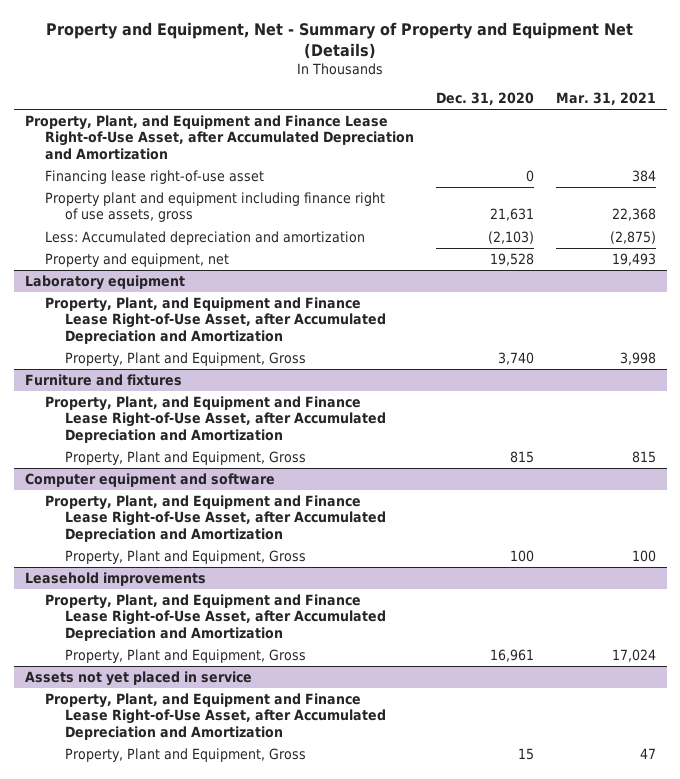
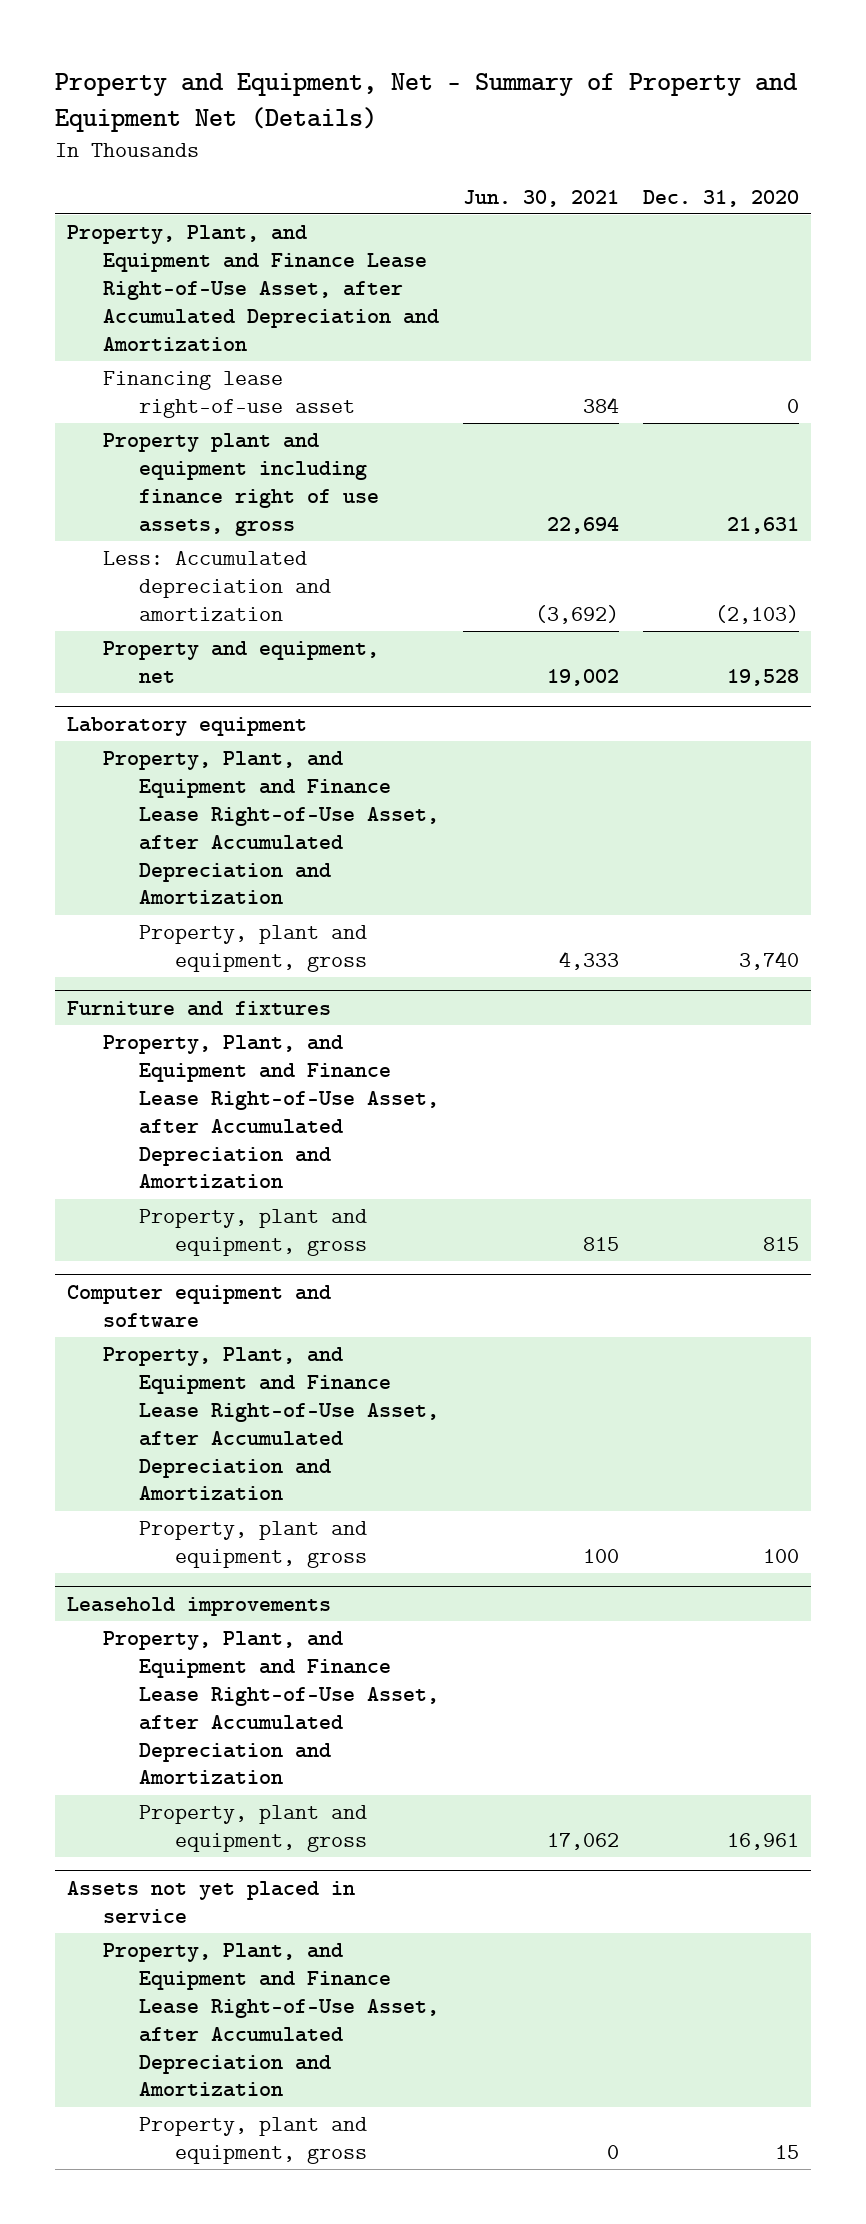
- | Dec. 31, 2020 | Mar. 31, 2021
+ | Jun. 30, 2021 | Dec. 31, 2020
@ Laboratory equipment
- Property, Plant and Equipment, Gross | 3,740 | 3,998
+ Property, plant and equipment, gross | 4,333 | 3,740
@ Furniture and fixtures
- Property, Plant and Equipment, Gross | 815 | 815
+ Property, plant and equipment, gross | 815 | 815
@ Computer equipment and software
- Property, Plant and Equipment, Gross | 100 | 100
+ Property, plant and equipment, gross | 100 | 100
@ Leasehold improvements
- Property, Plant and Equipment, Gross | 16,961 | 17,024
+ Property, plant and equipment, gross | 17,062 | 16,961
@ Assets not yet placed in service
- Property, Plant and Equipment, Gross | 15 | 47
+ Property, plant and equipment, gross | 0 | 15

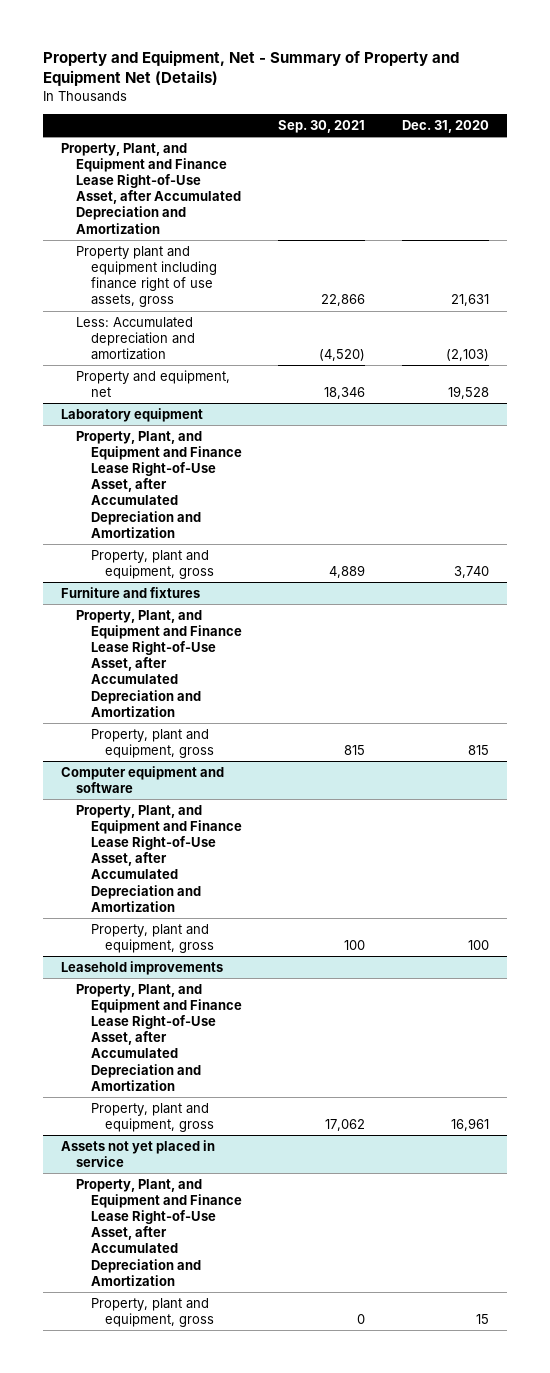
- | Jun. 30, 2021 | Dec. 31, 2020
+ | Sep. 30, 2021 | Dec. 31, 2020
- Financing lease right-of-use asset | 384 | 0

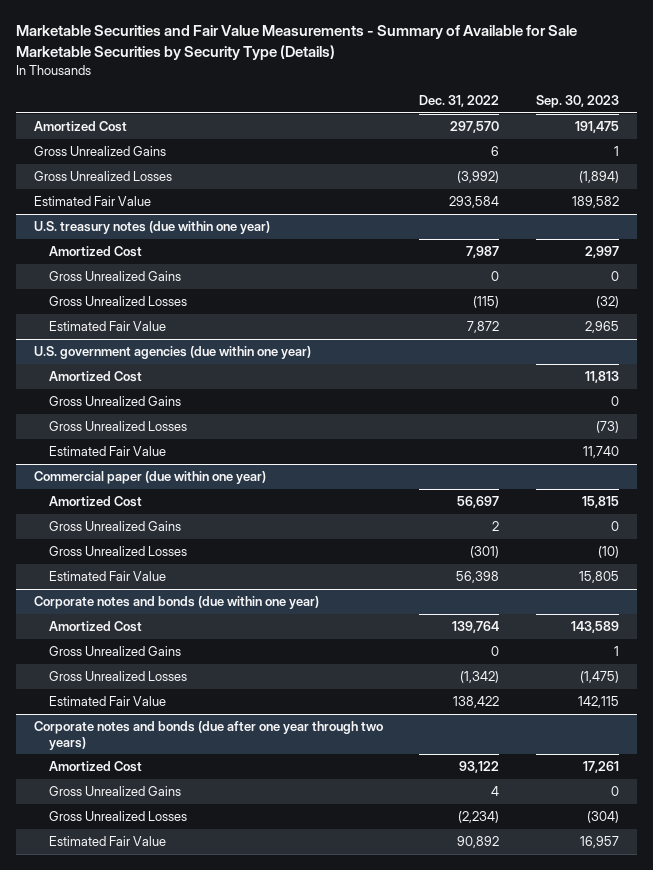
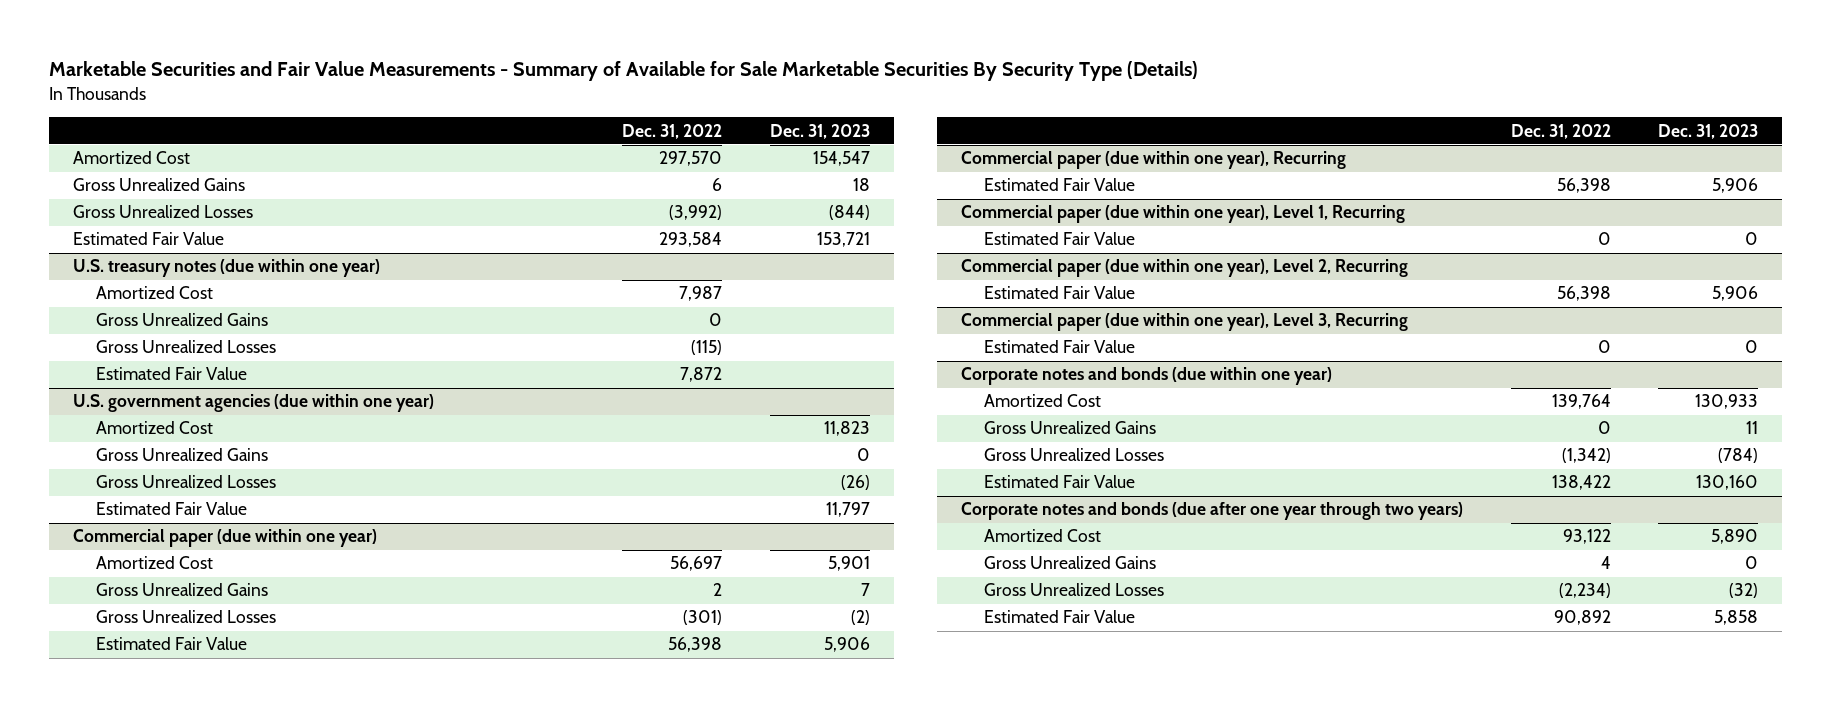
- Marketable Securities and Fair Value Measurements - Summary of Available for Sale Marketable Securities by Security Type (Details)
+ Marketable Securities and Fair Value Measurements - Summary of Available for Sale Marketable Securities By Security Type (Details)
- | Dec. 31, 2022 | Sep. 30, 2023
+ | Dec. 31, 2022 | Dec. 31, 2023
+ Commercial paper (due within one year), Recurring
+ Estimated Fair Value | 56,398 | 5,906
+ Commercial paper (due within one year), Level 1, Recurring
+ Estimated Fair Value | 0 | 0
+ Commercial paper (due within one year), Level 2, Recurring
+ Estimated Fair Value | 56,398 | 5,906
+ Commercial paper (due within one year), Level 3, Recurring
+ Estimated Fair Value | 0 | 0

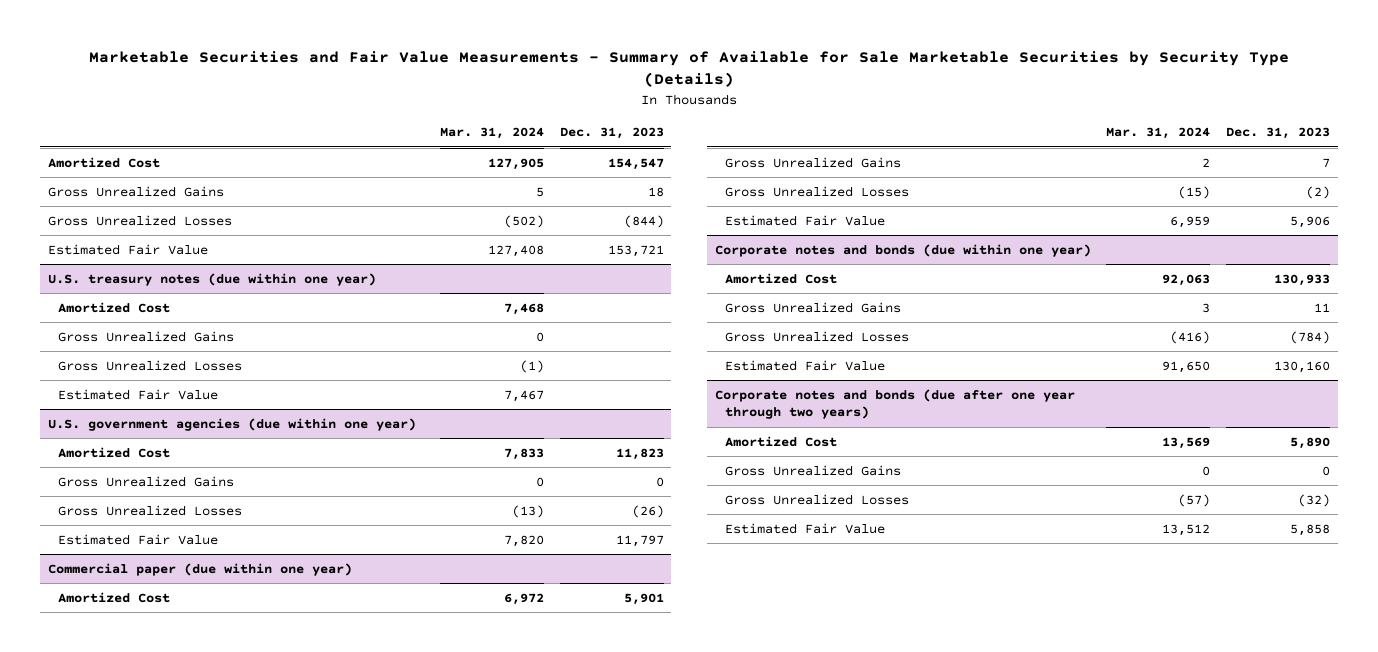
- Marketable Securities and Fair Value Measurements - Summary of Available for Sale Marketable Securities By Security Type (Details)
+ Marketable Securities and Fair Value Measurements - Summary of Available for Sale Marketable Securities by Security Type (Details)
- | Dec. 31, 2022 | Dec. 31, 2023
+ | Mar. 31, 2024 | Dec. 31, 2023
- Commercial paper (due within one year), Recurring
- Estimated Fair Value | 56,398 | 5,906
- Commercial paper (due within one year), Level 1, Recurring
- Estimated Fair Value | 0 | 0
- Commercial paper (due within one year), Level 2, Recurring
- Estimated Fair Value | 56,398 | 5,906
- Commercial paper (due within one year), Level 3, Recurring
- Estimated Fair Value | 0 | 0

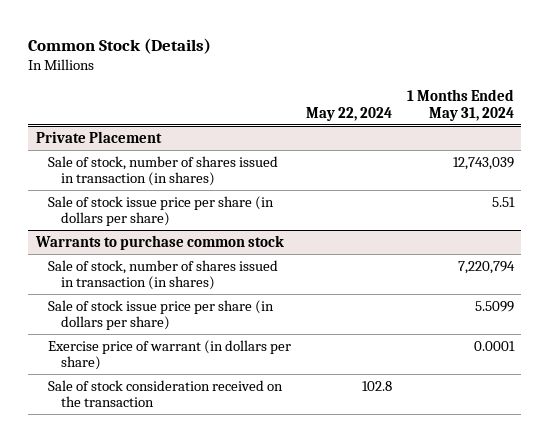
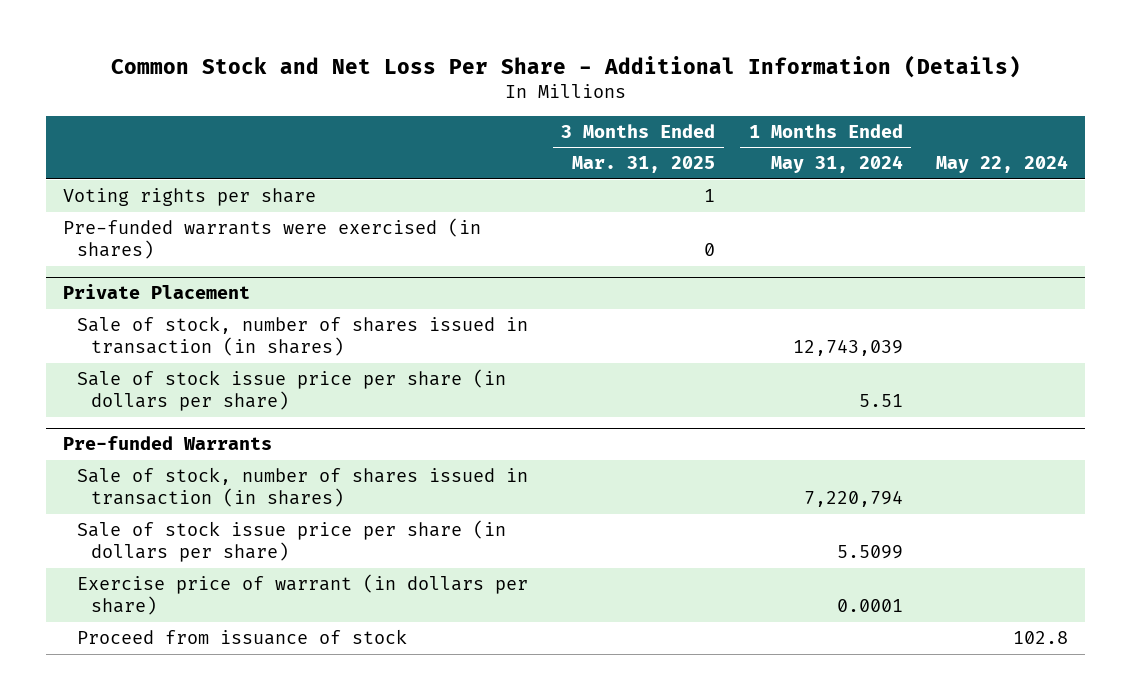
- Common Stock (Details)
+ Common Stock and Net Loss Per Share - Additional Information (Details)
- | May 22, 2024 | 1 Months Ended May 31, 2024
+ | 3 Months Ended Mar. 31, 2025 | 1 Months Ended May 31, 2024 | May 22, 2024
+ Voting rights per share | 1 | |
+ Pre-funded warrants were exercised (in shares) | 0 | |
- Warrants to purchase common stock
+ Pre-funded Warrants
- Sale of stock consideration received on the transaction | 102.8 |
+ Proceed from issuance of stock | | | 102.8

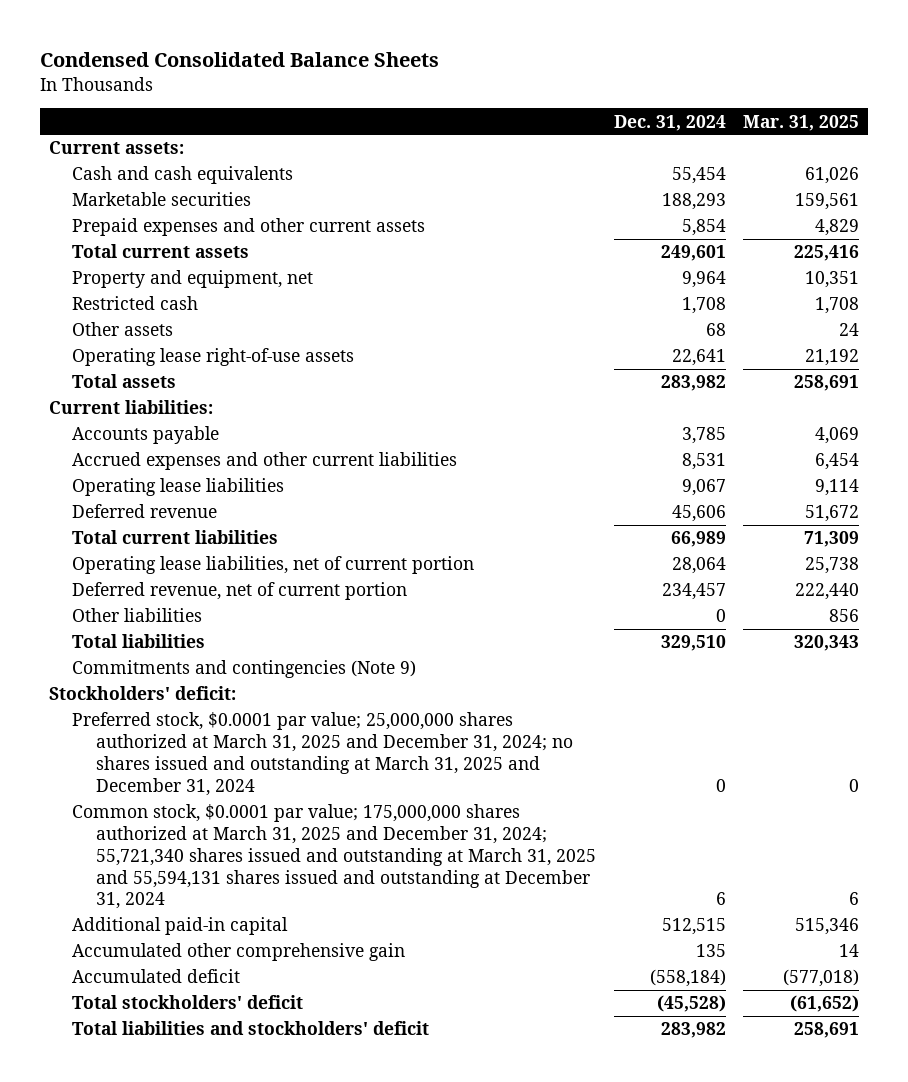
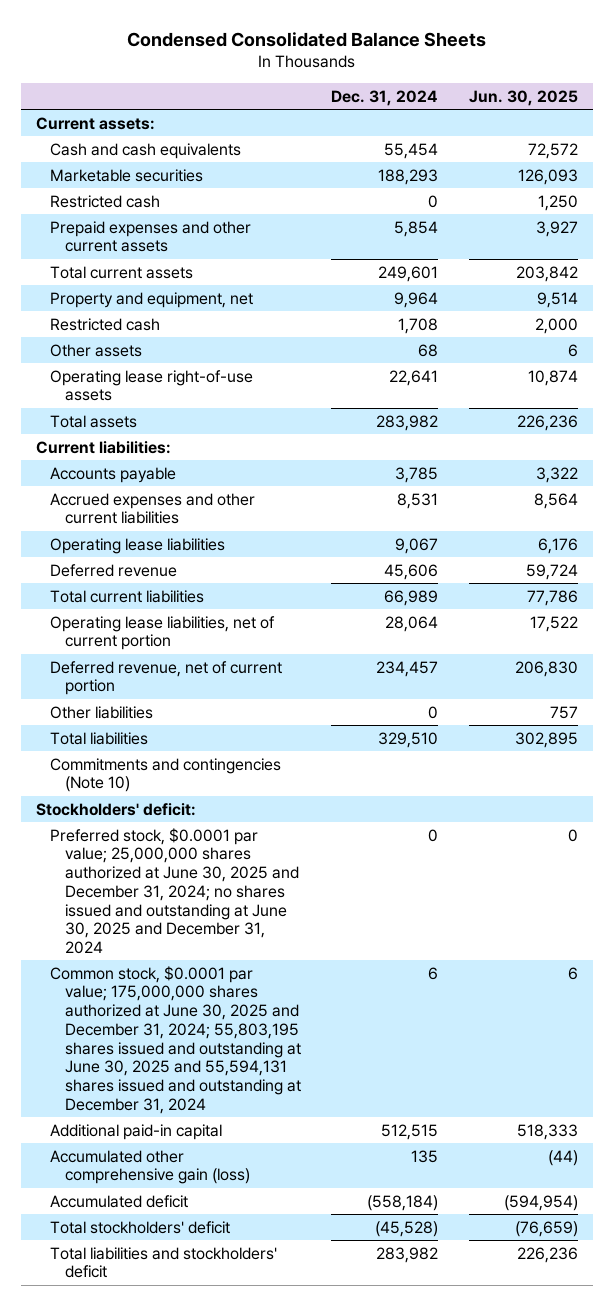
- | Dec. 31, 2024 | Mar. 31, 2025
+ | Dec. 31, 2024 | Jun. 30, 2025
+ Restricted cash | 0 | 1,250
- Commitments and contingencies (Note 9)
+ Commitments and contingencies (Note 10)
- Preferred stock, $0.0001 par value; 25,000,000 shares authorized at March 31, 2025 and December 31, 2024; no shares issued and outstanding at March 31, 2025 and December 31, 2024 | 0 | 0
- Common stock, $0.0001 par value; 175,000,000 shares authorized at March 31, 2025 and December 31, 2024; 55,721,340 shares issued and outstanding at March 31, 2025 and 55,594,131 shares issued and outstanding at December 31, 2024 | 6 | 6
+ Preferred stock, $0.0001 par value; 25,000,000 shares authorized at June 30, 2025 and December 31, 2024; no shares issued and outstanding at June 30, 2025 and December 31, 2024 | 0 | 0
+ Common stock, $0.0001 par value; 175,000,000 shares authorized at June 30, 2025 and December 31, 2024; 55,803,195 shares issued and outstanding at June 30, 2025 and 55,594,131 shares issued and outstanding at December 31, 2024 | 6 | 6
- Accumulated other comprehensive gain | 135 | 14
+ Accumulated other comprehensive gain (loss) | 135 | (44)

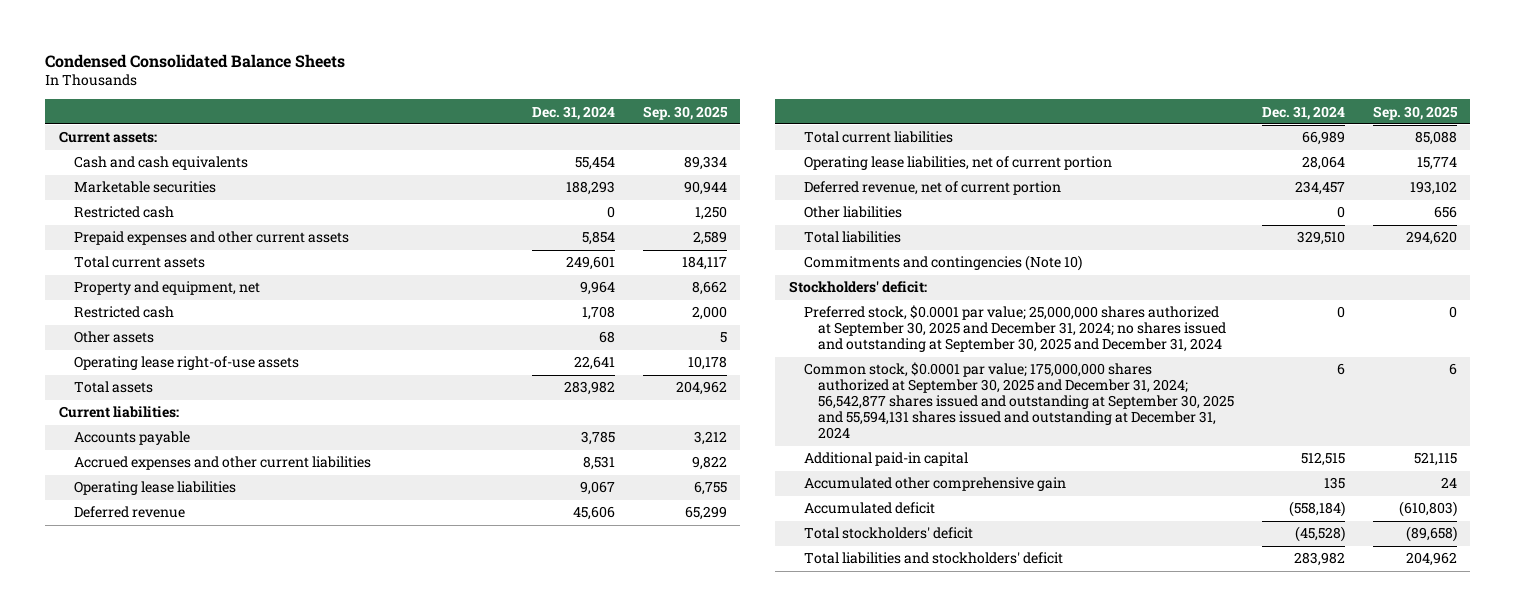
- | Dec. 31, 2024 | Jun. 30, 2025
+ | Dec. 31, 2024 | Sep. 30, 2025
- Preferred stock, $0.0001 par value; 25,000,000 shares authorized at June 30, 2025 and December 31, 2024; no shares issued and outstanding at June 30, 2025 and December 31, 2024 | 0 | 0
- Common stock, $0.0001 par value; 175,000,000 shares authorized at June 30, 2025 and December 31, 2024; 55,803,195 shares issued and outstanding at June 30, 2025 and 55,594,131 shares issued and outstanding at December 31, 2024 | 6 | 6
+ Preferred stock, $0.0001 par value; 25,000,000 shares authorized at September 30, 2025 and December 31, 2024; no shares issued and outstanding at September 30, 2025 and December 31, 2024 | 0 | 0
+ Common stock, $0.0001 par value; 175,000,000 shares authorized at September 30, 2025 and December 31, 2024; 56,542,877 shares issued and outstanding at September 30, 2025 and 55,594,131 shares issued and outstanding at December 31, 2024 | 6 | 6
- Accumulated other comprehensive gain (loss) | 135 | (44)
+ Accumulated other comprehensive gain | 135 | 24

